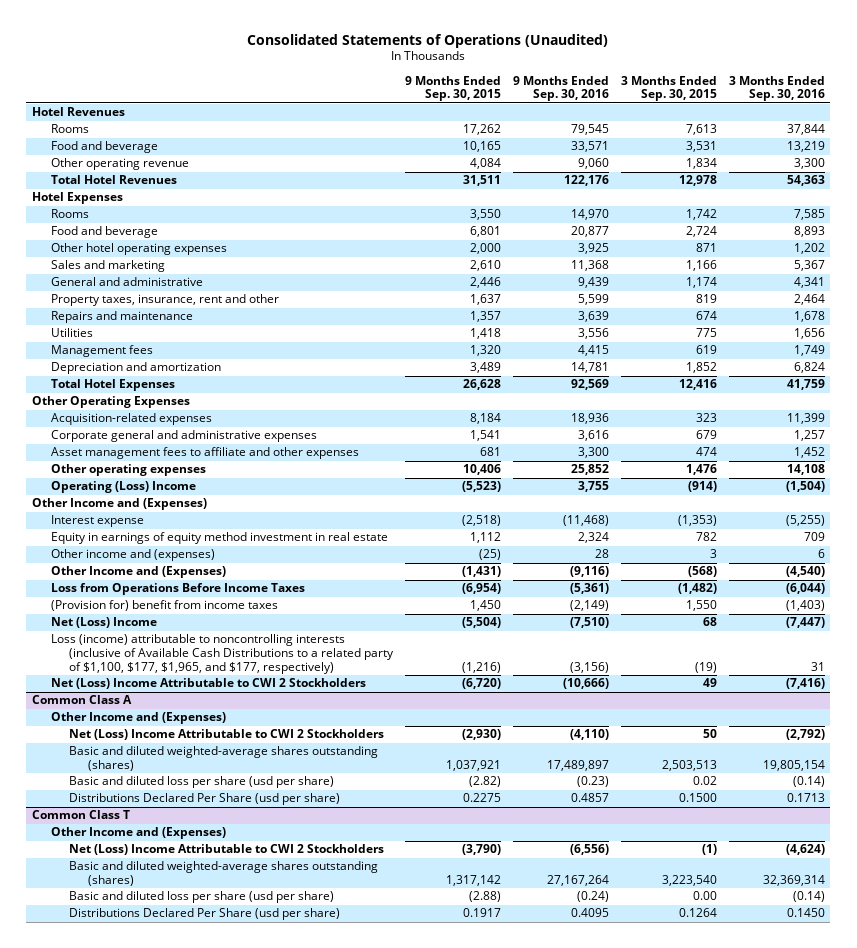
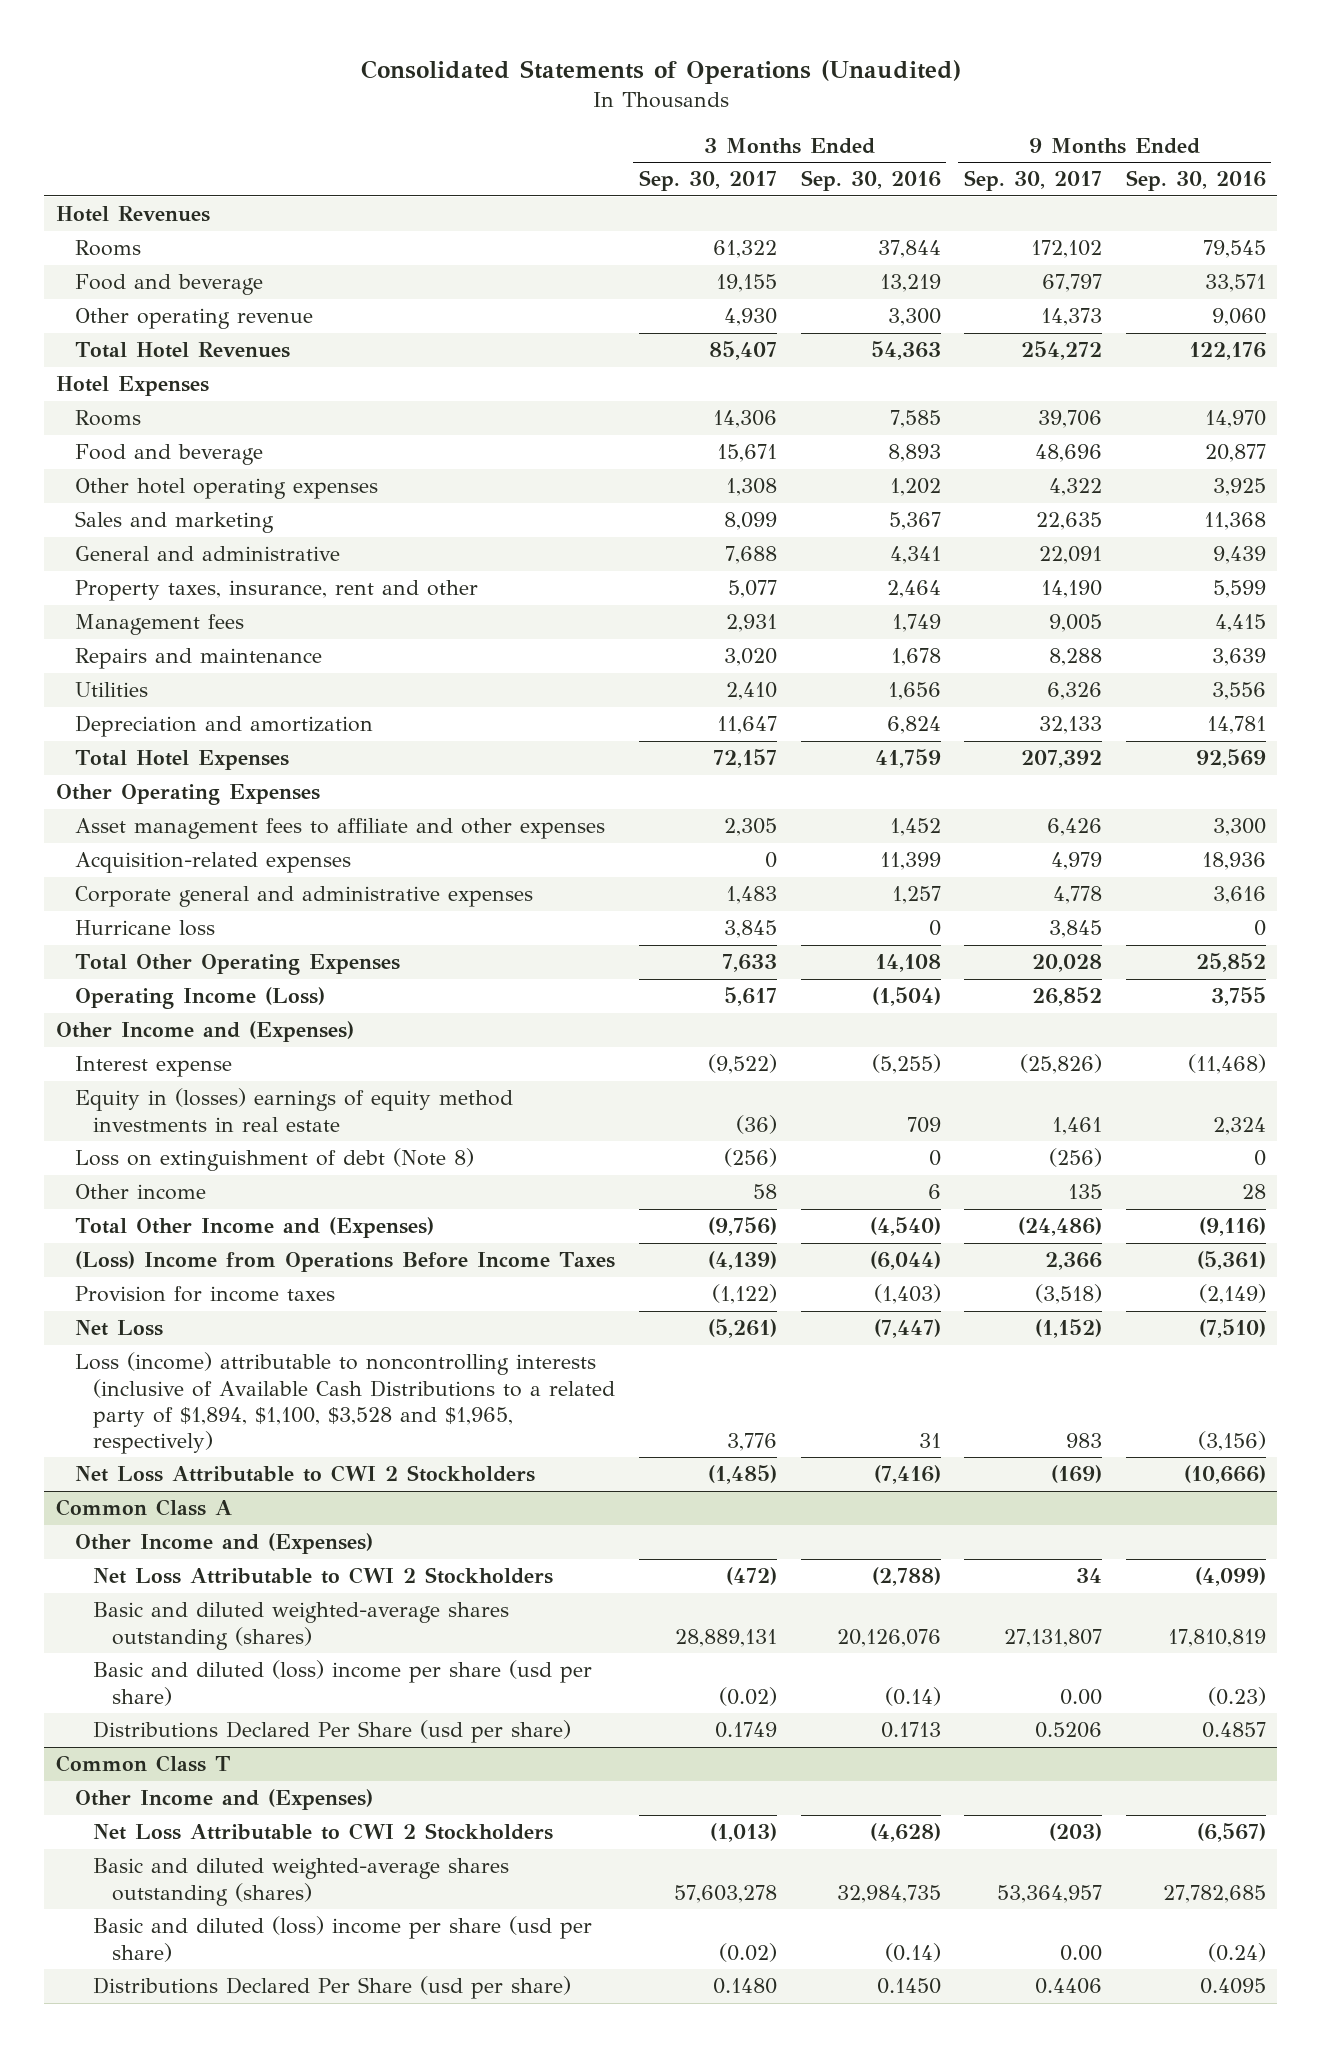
- | 9 Months Ended Sep. 30, 2015 | 9 Months Ended Sep. 30, 2016 | 3 Months Ended Sep. 30, 2015 | 3 Months Ended Sep. 30, 2016
+ | 3 Months Ended Sep. 30, 2017 | 3 Months Ended Sep. 30, 2016 | 9 Months Ended Sep. 30, 2017 | 9 Months Ended Sep. 30, 2016
moved up: Management fees | 2,931 | 1,749 | 9,005 | 4,415
moved up: Asset management fees to affiliate and other expenses | 2,305 | 1,452 | 6,426 | 3,300
- Other operating expenses | 10,406 | 25,852 | 1,476 | 14,108
- Operating (Loss) Income | (5,523) | 3,755 | (914) | (1,504)
+ Hurricane loss | 3,845 | 0 | 3,845 | 0
+ Total Other Operating Expenses | 7,633 | 14,108 | 20,028 | 25,852
+ Operating Income (Loss) | 5,617 | (1,504) | 26,852 | 3,755
- Equity in earnings of equity method investment in real estate | 1,112 | 2,324 | 782 | 709
- Other income and (expenses) | (25) | 28 | 3 | 6
- Other Income and (Expenses) | (1,431) | (9,116) | (568) | (4,540)
- Loss from Operations Before Income Taxes | (6,954) | (5,361) | (1,482) | (6,044)
- (Provision for) benefit from income taxes | 1,450 | (2,149) | 1,550 | (1,403)
- Net (Loss) Income | (5,504) | (7,510) | 68 | (7,447)
- Loss (income) attributable to noncontrolling interests (inclusive of Available Cash Distributions to a related party of $1,100, $177, $1,965, and $177, respectively) | (1,216) | (3,156) | (19) | 31
- Net (Loss) Income Attributable to CWI 2 Stockholders | (6,720) | (10,666) | 49 | (7,416)
+ Equity in (losses) earnings of equity method investments in real estate | (36) | 709 | 1,461 | 2,324
+ Loss on extinguishment of debt (Note 8) | (256) | 0 | (256) | 0
+ Other income | 58 | 6 | 135 | 28
+ Total Other Income and (Expenses) | (9,756) | (4,540) | (24,486) | (9,116)
+ (Loss) Income from Operations Before Income Taxes | (4,139) | (6,044) | 2,366 | (5,361)
+ Provision for income taxes | (1,122) | (1,403) | (3,518) | (2,149)
+ Net Loss | (5,261) | (7,447) | (1,152) | (7,510)
+ Loss (income) attributable to noncontrolling interests (inclusive of Available Cash Distributions to a related party of $1,894, $1,100, $3,528 and $1,965, respectively) | 3,776 | 31 | 983 | (3,156)
+ Net Loss Attributable to CWI 2 Stockholders | (1,485) | (7,416) | (169) | (10,666)
@ Common Class A
- Net (Loss) Income Attributable to CWI 2 Stockholders | (2,930) | (4,110) | 50 | (2,792)
- Basic and diluted weighted-average shares outstanding (shares) | 1,037,921 | 17,489,897 | 2,503,513 | 19,805,154
- Basic and diluted loss per share (usd per share) | (2.82) | (0.23) | 0.02 | (0.14)
+ Net Loss Attributable to CWI 2 Stockholders | (472) | (2,788) | 34 | (4,099)
+ Basic and diluted weighted-average shares outstanding (shares) | 28,889,131 | 20,126,076 | 27,131,807 | 17,810,819
+ Basic and diluted (loss) income per share (usd per share) | (0.02) | (0.14) | 0.00 | (0.23)
@ Common Class T
- Net (Loss) Income Attributable to CWI 2 Stockholders | (3,790) | (6,556) | (1) | (4,624)
- Basic and diluted weighted-average shares outstanding (shares) | 1,317,142 | 27,167,264 | 3,223,540 | 32,369,314
- Basic and diluted loss per share (usd per share) | (2.88) | (0.24) | 0.00 | (0.14)
+ Net Loss Attributable to CWI 2 Stockholders | (1,013) | (4,628) | (203) | (6,567)
+ Basic and diluted weighted-average shares outstanding (shares) | 57,603,278 | 32,984,735 | 53,364,957 | 27,782,685
+ Basic and diluted (loss) income per share (usd per share) | (0.02) | (0.14) | 0.00 | (0.24)

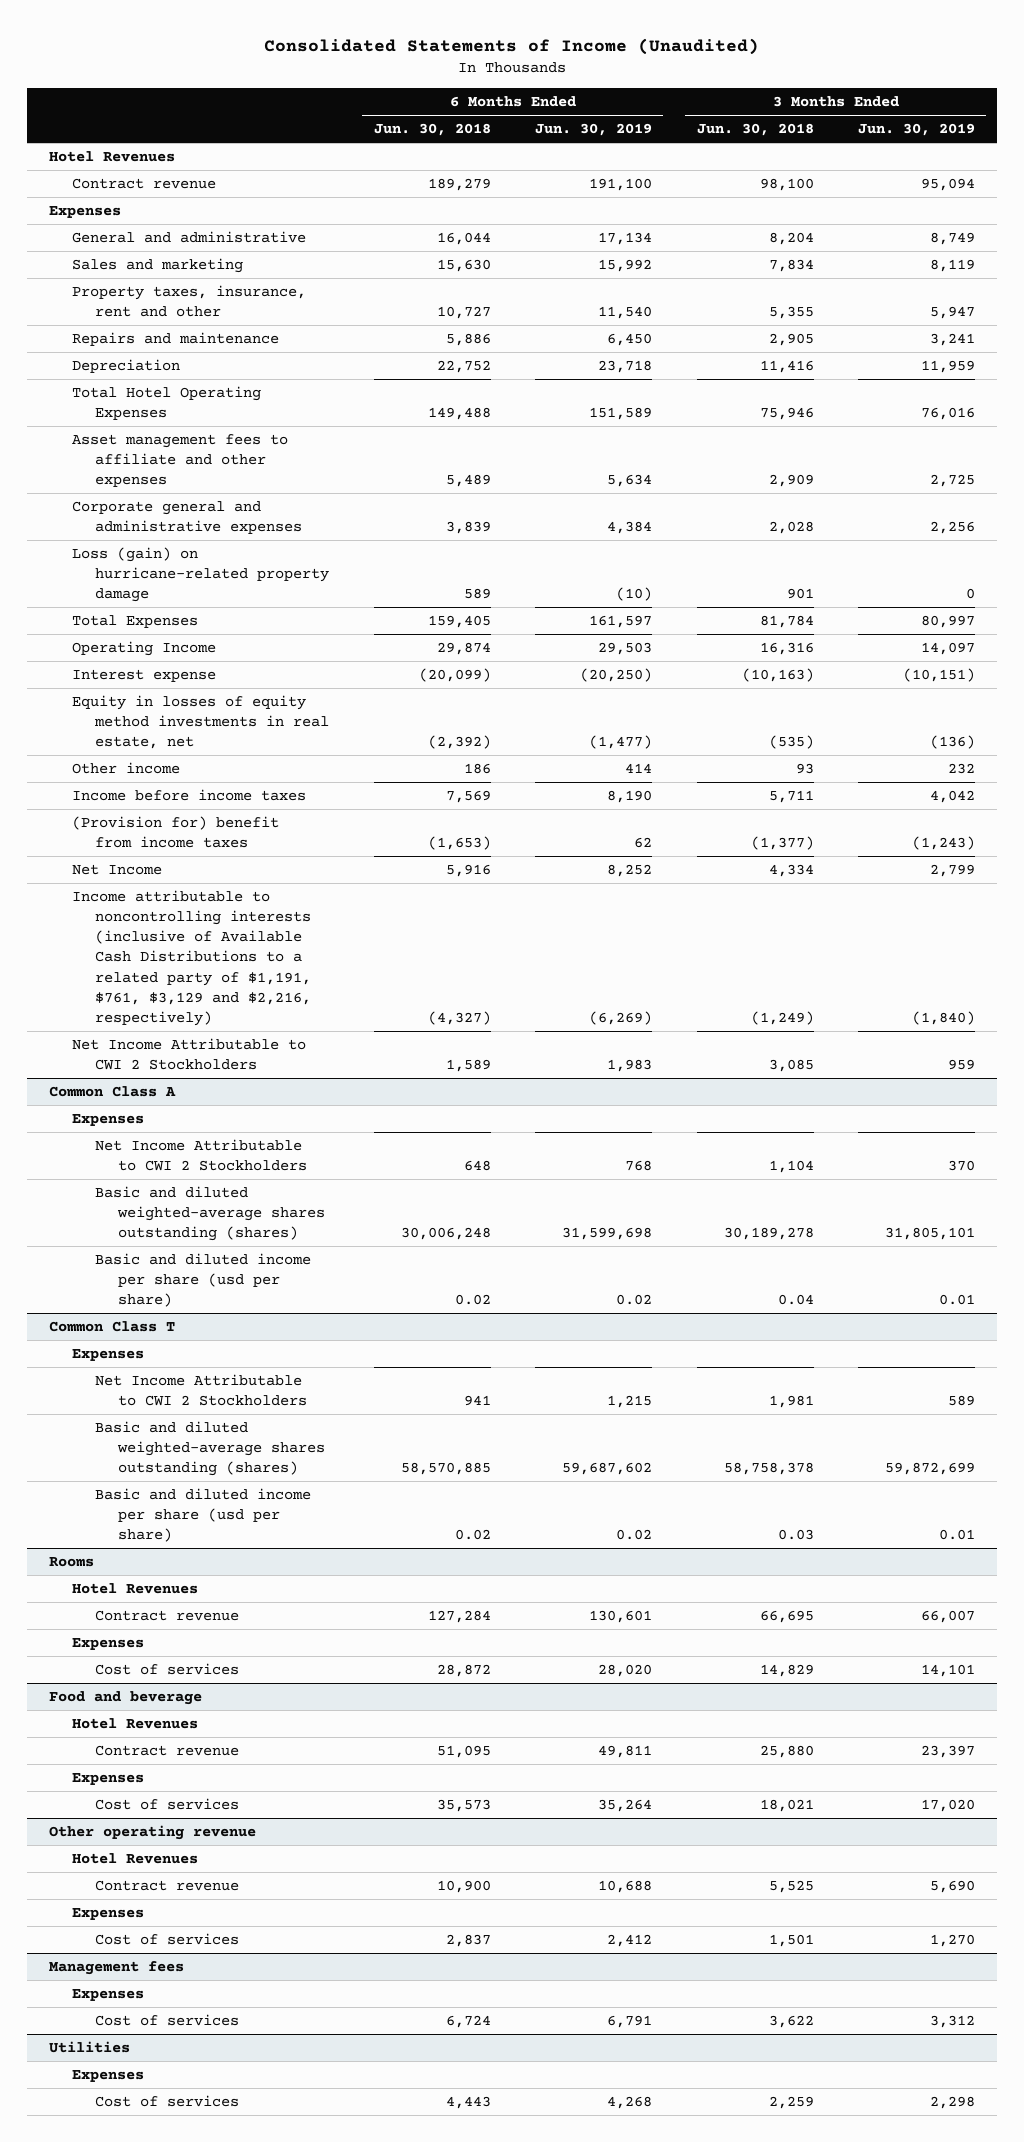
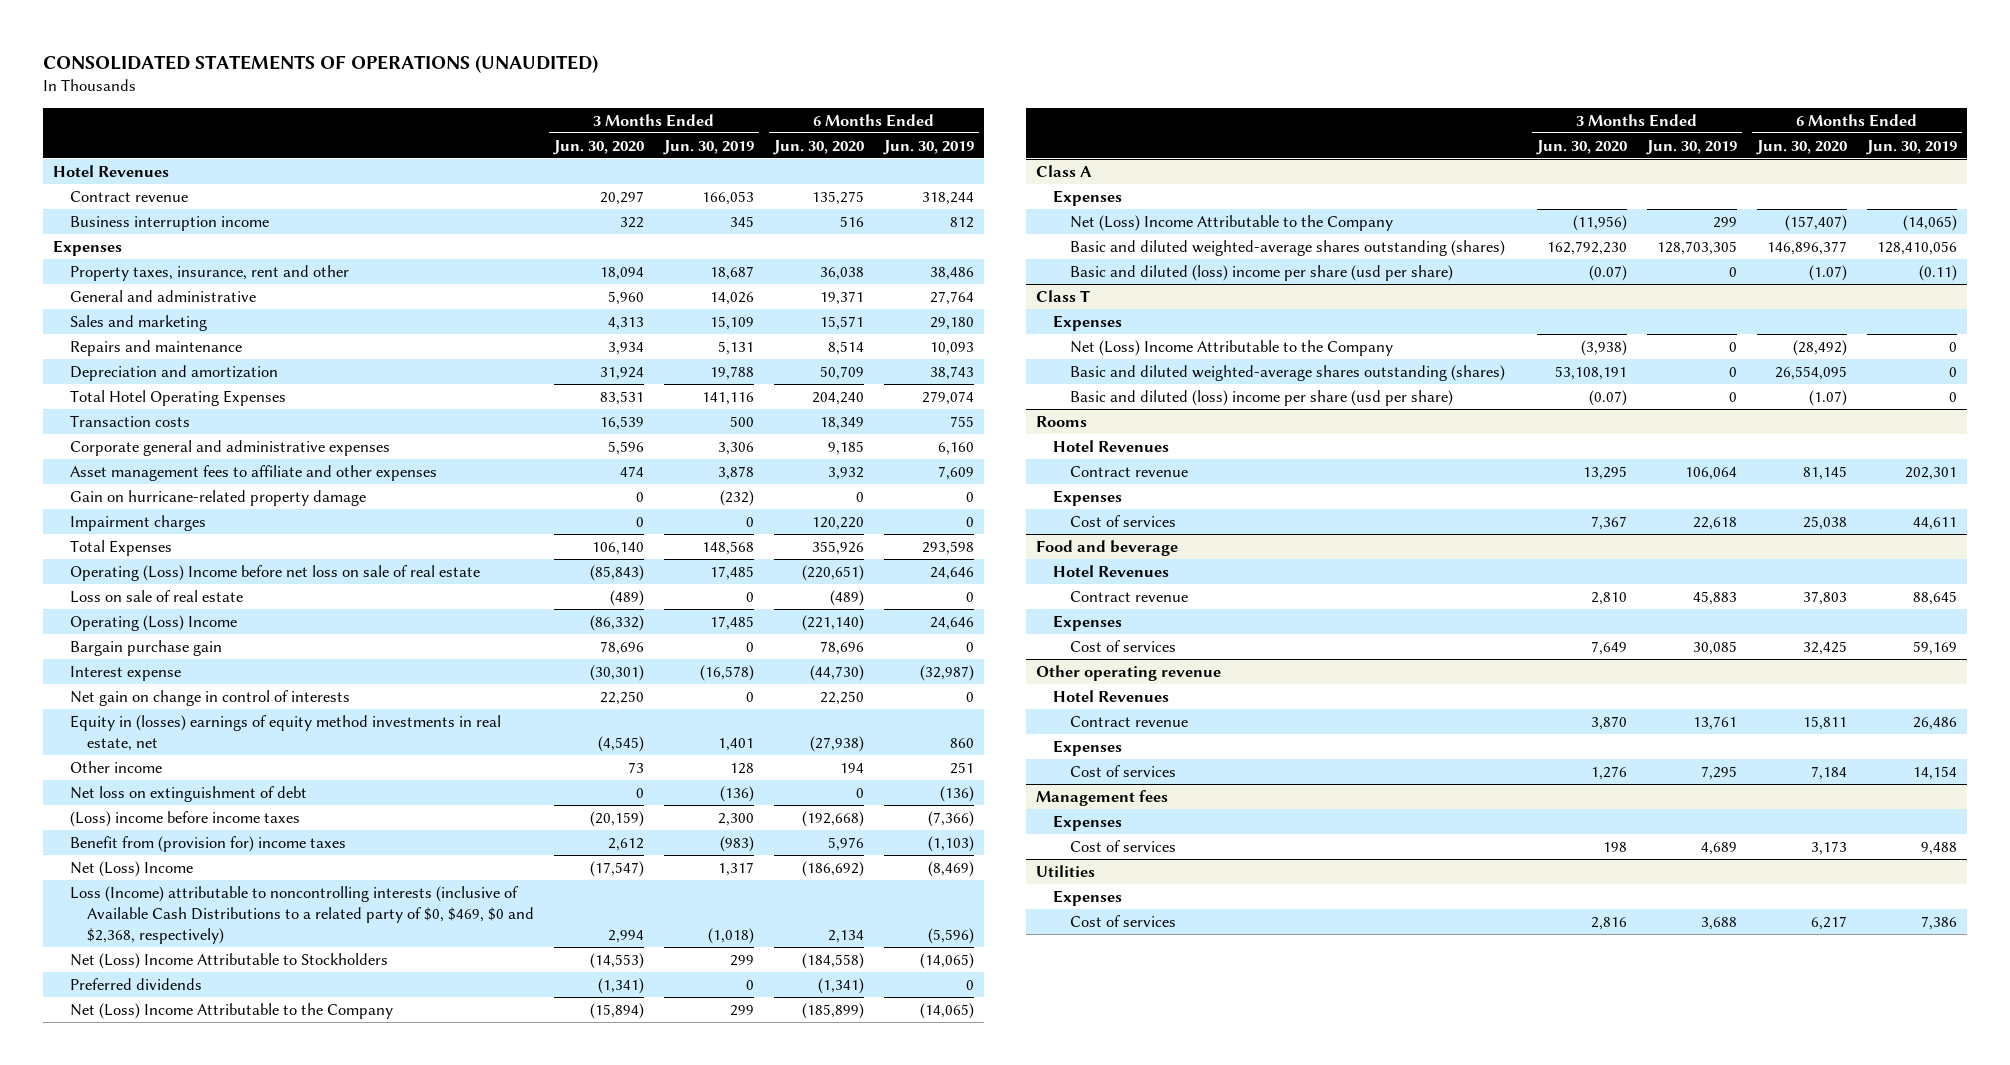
- Consolidated Statements of Income (Unaudited)
+ CONSOLIDATED STATEMENTS OF OPERATIONS (UNAUDITED)
- | 6 Months Ended Jun. 30, 2018 | 6 Months Ended Jun. 30, 2019 | 3 Months Ended Jun. 30, 2018 | 3 Months Ended Jun. 30, 2019
+ | 3 Months Ended Jun. 30, 2020 | 3 Months Ended Jun. 30, 2019 | 6 Months Ended Jun. 30, 2020 | 6 Months Ended Jun. 30, 2019
- Contract revenue | 189,279 | 191,100 | 98,100 | 95,094
+ Contract revenue | 20,297 | 166,053 | 135,275 | 318,244
+ Business interruption income | 322 | 345 | 516 | 812
- General and administrative | 16,044 | 17,134 | 8,204 | 8,749
- Sales and marketing | 15,630 | 15,992 | 7,834 | 8,119
- Property taxes, insurance, rent and other | 10,727 | 11,540 | 5,355 | 5,947
- Repairs and maintenance | 5,886 | 6,450 | 2,905 | 3,241
- Depreciation | 22,752 | 23,718 | 11,416 | 11,959
- Total Hotel Operating Expenses | 149,488 | 151,589 | 75,946 | 76,016
- Asset management fees to affiliate and other expenses | 5,489 | 5,634 | 2,909 | 2,725
- Corporate general and administrative expenses | 3,839 | 4,384 | 2,028 | 2,256
- Loss (gain) on hurricane-related property damage | 589 | (10) | 901 | 0
- Total Expenses | 159,405 | 161,597 | 81,784 | 80,997
- Operating Income | 29,874 | 29,503 | 16,316 | 14,097
- Interest expense | (20,099) | (20,250) | (10,163) | (10,151)
- Equity in losses of equity method investments in real estate, net | (2,392) | (1,477) | (535) | (136)
- Other income | 186 | 414 | 93 | 232
- Income before income taxes | 7,569 | 8,190 | 5,711 | 4,042
- (Provision for) benefit from income taxes | (1,653) | 62 | (1,377) | (1,243)
- Net Income | 5,916 | 8,252 | 4,334 | 2,799
- Income attributable to noncontrolling interests (inclusive of Available Cash Distributions to a related party of $1,191, $761, $3,129 and $2,216, respectively) | (4,327) | (6,269) | (1,249) | (1,840)
- Net Income Attributable to CWI 2 Stockholders | 1,589 | 1,983 | 3,085 | 959
- Common Class A
+ Property taxes, insurance, rent and other | 18,094 | 18,687 | 36,038 | 38,486
+ General and administrative | 5,960 | 14,026 | 19,371 | 27,764
+ Sales and marketing | 4,313 | 15,109 | 15,571 | 29,180
+ Repairs and maintenance | 3,934 | 5,131 | 8,514 | 10,093
+ Depreciation and amortization | 31,924 | 19,788 | 50,709 | 38,743
+ Total Hotel Operating Expenses | 83,531 | 141,116 | 204,240 | 279,074
+ Transaction costs | 16,539 | 500 | 18,349 | 755
+ Corporate general and administrative expenses | 5,596 | 3,306 | 9,185 | 6,160
+ Asset management fees to affiliate and other expenses | 474 | 3,878 | 3,932 | 7,609
+ Gain on hurricane-related property damage | 0 | (232) | 0 | 0
+ Impairment charges | 0 | 0 | 120,220 | 0
+ Total Expenses | 106,140 | 148,568 | 355,926 | 293,598
+ Operating (Loss) Income before net loss on sale of real estate | (85,843) | 17,485 | (220,651) | 24,646
+ Loss on sale of real estate | (489) | 0 | (489) | 0
+ Operating (Loss) Income | (86,332) | 17,485 | (221,140) | 24,646
+ Bargain purchase gain | 78,696 | 0 | 78,696 | 0
+ Interest expense | (30,301) | (16,578) | (44,730) | (32,987)
+ Net gain on change in control of interests | 22,250 | 0 | 22,250 | 0
+ Equity in (losses) earnings of equity method investments in real estate, net | (4,545) | 1,401 | (27,938) | 860
+ Other income | 73 | 128 | 194 | 251
+ Net loss on extinguishment of debt | 0 | (136) | 0 | (136)
+ (Loss) income before income taxes | (20,159) | 2,300 | (192,668) | (7,366)
+ Benefit from (provision for) income taxes | 2,612 | (983) | 5,976 | (1,103)
+ Net (Loss) Income | (17,547) | 1,317 | (186,692) | (8,469)
+ Loss (Income) attributable to noncontrolling interests (inclusive of Available Cash Distributions to a related party of $0, $469, $0 and $2,368, respectively) | 2,994 | (1,018) | 2,134 | (5,596)
+ Net (Loss) Income Attributable to Stockholders | (14,553) | 299 | (184,558) | (14,065)
+ Preferred dividends | (1,341) | 0 | (1,341) | 0
+ Net (Loss) Income Attributable to the Company | (15,894) | 299 | (185,899) | (14,065)
+ Class A
- Net Income Attributable to CWI 2 Stockholders | 648 | 768 | 1,104 | 370
- Basic and diluted weighted-average shares outstanding (shares) | 30,006,248 | 31,599,698 | 30,189,278 | 31,805,101
- Basic and diluted income per share (usd per share) | 0.02 | 0.02 | 0.04 | 0.01
- Common Class T
+ Net (Loss) Income Attributable to the Company | (11,956) | 299 | (157,407) | (14,065)
+ Basic and diluted weighted-average shares outstanding (shares) | 162,792,230 | 128,703,305 | 146,896,377 | 128,410,056
+ Basic and diluted (loss) income per share (usd per share) | (0.07) | 0 | (1.07) | (0.11)
+ Class T
- Net Income Attributable to CWI 2 Stockholders | 941 | 1,215 | 1,981 | 589
- Basic and diluted weighted-average shares outstanding (shares) | 58,570,885 | 59,687,602 | 58,758,378 | 59,872,699
- Basic and diluted income per share (usd per share) | 0.02 | 0.02 | 0.03 | 0.01
+ Net (Loss) Income Attributable to the Company | (3,938) | 0 | (28,492) | 0
+ Basic and diluted weighted-average shares outstanding (shares) | 53,108,191 | 0 | 26,554,095 | 0
+ Basic and diluted (loss) income per share (usd per share) | (0.07) | 0 | (1.07) | 0
@ Rooms
- Contract revenue | 127,284 | 130,601 | 66,695 | 66,007
+ Contract revenue | 13,295 | 106,064 | 81,145 | 202,301
- Cost of services | 28,872 | 28,020 | 14,829 | 14,101
+ Cost of services | 7,367 | 22,618 | 25,038 | 44,611
@ Food and beverage
- Contract revenue | 51,095 | 49,811 | 25,880 | 23,397
+ Contract revenue | 2,810 | 45,883 | 37,803 | 88,645
- Cost of services | 35,573 | 35,264 | 18,021 | 17,020
+ Cost of services | 7,649 | 30,085 | 32,425 | 59,169
@ Other operating revenue
- Contract revenue | 10,900 | 10,688 | 5,525 | 5,690
+ Contract revenue | 3,870 | 13,761 | 15,811 | 26,486
- Cost of services | 2,837 | 2,412 | 1,501 | 1,270
+ Cost of services | 1,276 | 7,295 | 7,184 | 14,154
@ Management fees
- Cost of services | 6,724 | 6,791 | 3,622 | 3,312
+ Cost of services | 198 | 4,689 | 3,173 | 9,488
@ Utilities
- Cost of services | 4,443 | 4,268 | 2,259 | 2,298
+ Cost of services | 2,816 | 3,688 | 6,217 | 7,386

